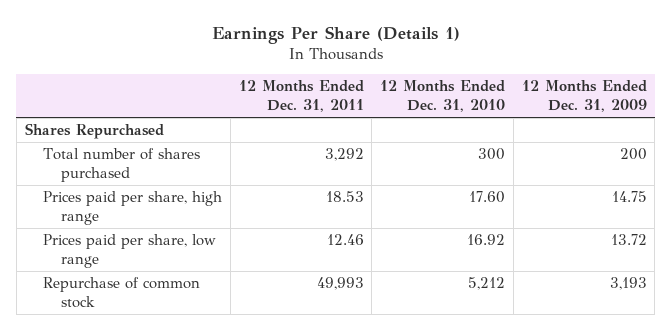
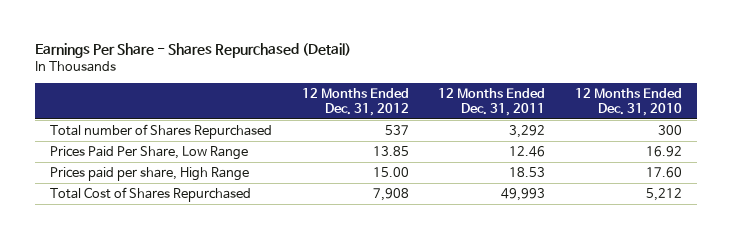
- Earnings Per Share (Details 1)
+ Earnings Per Share - Shares Repurchased (Detail)
- | 12 Months Ended Dec. 31, 2011 | 12 Months Ended Dec. 31, 2010 | 12 Months Ended Dec. 31, 2009
+ | 12 Months Ended Dec. 31, 2012 | 12 Months Ended Dec. 31, 2011 | 12 Months Ended Dec. 31, 2010
- Shares Repurchased
- Total number of shares purchased | 3,292 | 300 | 200
- Prices paid per share, high range | 18.53 | 17.60 | 14.75
- Prices paid per share, low range | 12.46 | 16.92 | 13.72
- Repurchase of common stock | 49,993 | 5,212 | 3,193
+ Total number of Shares Repurchased | 537 | 3,292 | 300
+ Prices Paid Per Share, Low Range | 13.85 | 12.46 | 16.92
+ Prices paid per share, High Range | 15.00 | 18.53 | 17.60
+ Total Cost of Shares Repurchased | 7,908 | 49,993 | 5,212

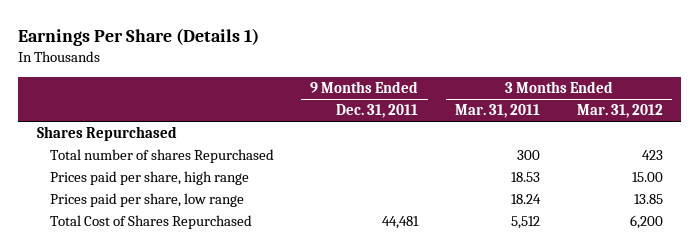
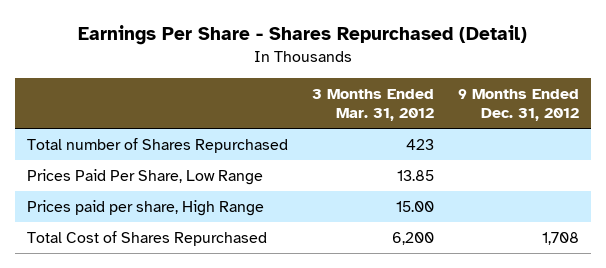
- Earnings Per Share (Details 1)
+ Earnings Per Share - Shares Repurchased (Detail)
- | 9 Months Ended Dec. 31, 2011 | 3 Months Ended Mar. 31, 2011 | 3 Months Ended Mar. 31, 2012
+ | 3 Months Ended Mar. 31, 2012 | 9 Months Ended Dec. 31, 2012
- Shares Repurchased
- Total number of shares Repurchased | | 300 | 423
- Prices paid per share, high range | | 18.53 | 15.00
- Prices paid per share, low range | | 18.24 | 13.85
+ Total number of Shares Repurchased | 423 |
+ Prices Paid Per Share, Low Range | 13.85 |
+ Prices paid per share, High Range | 15.00 |

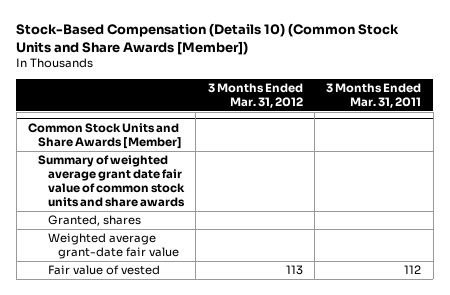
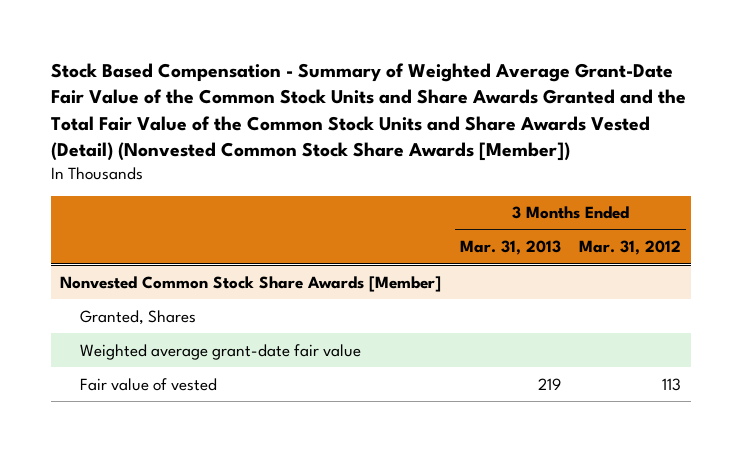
- Stock-Based Compensation (Details 10) (Common Stock Units and Share Awards [Member])
+ Stock Based Compensation - Summary of Weighted Average Grant-Date Fair Value of the Common Stock Units and Share Awards Granted and the Total Fair Value of the Common Stock Units and Share Awards Vested (Detail) (Nonvested Common Stock Share Awards [Member])
- | 3 Months Ended Mar. 31, 2012 | 3 Months Ended Mar. 31, 2011
+ | 3 Months Ended Mar. 31, 2013 | 3 Months Ended Mar. 31, 2012
- Common Stock Units and Share Awards [Member]
- Summary of weighted average grant date fair value of common stock units and share awards
- Granted, shares
+ Nonvested Common Stock Share Awards [Member]
+ Granted, Shares

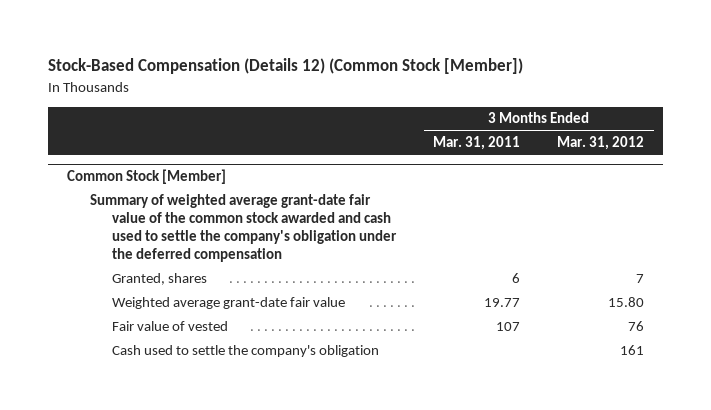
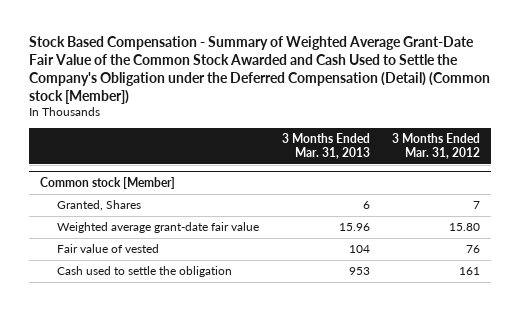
- Stock-Based Compensation (Details 12) (Common Stock [Member])
+ Stock Based Compensation - Summary of Weighted Average Grant-Date Fair Value of the Common Stock Awarded and Cash Used to Settle the Company's Obligation under the Deferred Compensation (Detail) (Common stock [Member])
- | 3 Months Ended Mar. 31, 2011 | 3 Months Ended Mar. 31, 2012
+ | 3 Months Ended Mar. 31, 2013 | 3 Months Ended Mar. 31, 2012
- Common Stock [Member]
- Summary of weighted average grant-date fair value of the common stock awarded and cash used to settle the company's obligation under the deferred compensation
- Granted, shares | 6 | 7
+ Common stock [Member]
+ Granted, Shares | 6 | 7
- Cash used to settle the company's obligation | | 161
+ Cash used to settle the obligation | 953 | 161

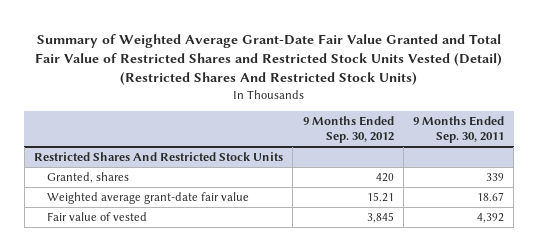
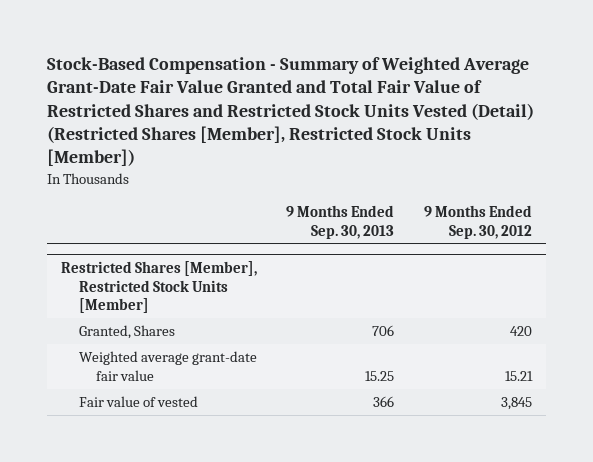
- Summary of Weighted Average Grant-Date Fair Value Granted and Total Fair Value of Restricted Shares and Restricted Stock Units Vested (Detail) (Restricted Shares And Restricted Stock Units)
+ Stock-Based Compensation - Summary of Weighted Average Grant-Date Fair Value Granted and Total Fair Value of Restricted Shares and Restricted Stock Units Vested (Detail) (Restricted Shares [Member], Restricted Stock Units [Member])
- | 9 Months Ended Sep. 30, 2012 | 9 Months Ended Sep. 30, 2011
+ | 9 Months Ended Sep. 30, 2013 | 9 Months Ended Sep. 30, 2012
- Restricted Shares And Restricted Stock Units
- Granted, shares | 420 | 339
+ Restricted Shares [Member], Restricted Stock Units [Member]
+ Granted, Shares | 706 | 420

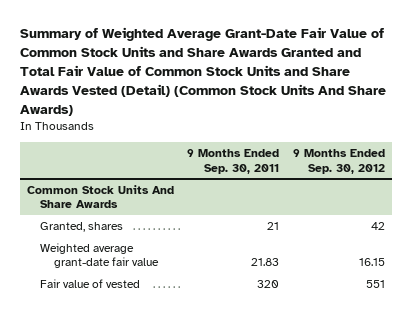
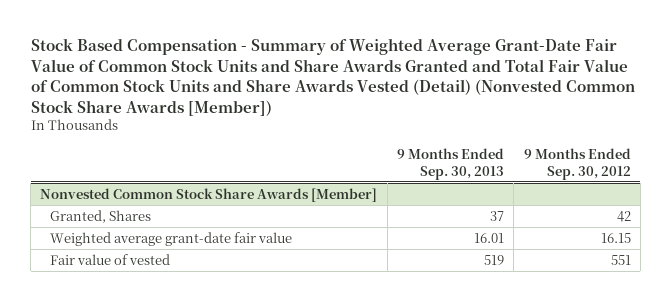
- Summary of Weighted Average Grant-Date Fair Value of Common Stock Units and Share Awards Granted and Total Fair Value of Common Stock Units and Share Awards Vested (Detail) (Common Stock Units And Share Awards)
+ Stock Based Compensation - Summary of Weighted Average Grant-Date Fair Value of Common Stock Units and Share Awards Granted and Total Fair Value of Common Stock Units and Share Awards Vested (Detail) (Nonvested Common Stock Share Awards [Member])
- | 9 Months Ended Sep. 30, 2011 | 9 Months Ended Sep. 30, 2012
+ | 9 Months Ended Sep. 30, 2013 | 9 Months Ended Sep. 30, 2012
- Common Stock Units And Share Awards
- Granted, shares | 21 | 42
+ Nonvested Common Stock Share Awards [Member]
+ Granted, Shares | 37 | 42

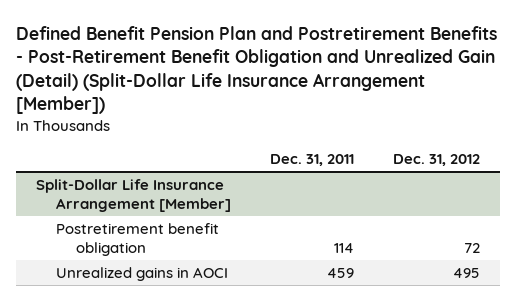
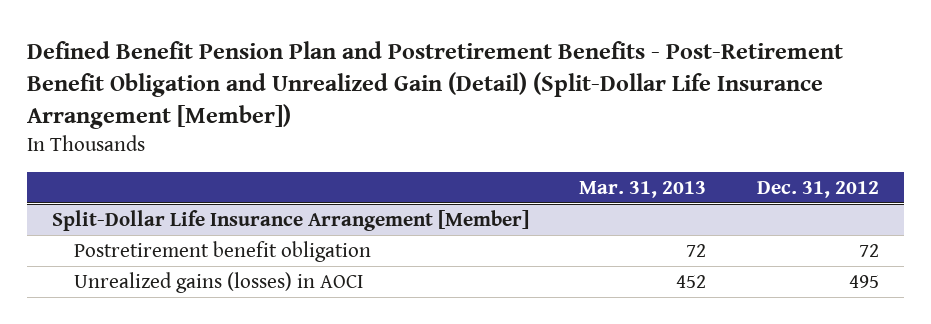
- | Dec. 31, 2011 | Dec. 31, 2012
+ | Mar. 31, 2013 | Dec. 31, 2012
@ Split-Dollar Life Insurance Arrangement [Member]
- Unrealized gains in AOCI | 459 | 495
+ Unrealized gains (losses) in AOCI | 452 | 495

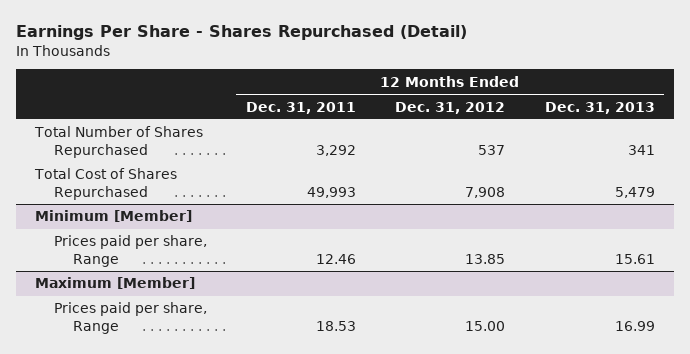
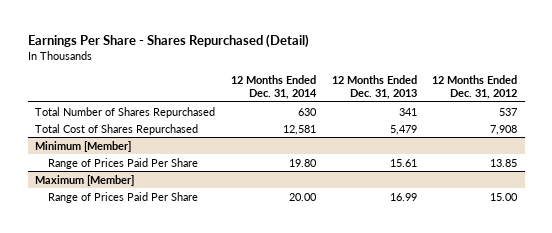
- | 12 Months Ended Dec. 31, 2011 | 12 Months Ended Dec. 31, 2012 | 12 Months Ended Dec. 31, 2013
+ | 12 Months Ended Dec. 31, 2014 | 12 Months Ended Dec. 31, 2013 | 12 Months Ended Dec. 31, 2012
@ Minimum [Member]
- Prices paid per share, Range | 12.46 | 13.85 | 15.61
+ Range of Prices Paid Per Share | 19.80 | 15.61 | 13.85
@ Maximum [Member]
- Prices paid per share, Range | 18.53 | 15.00 | 16.99
+ Range of Prices Paid Per Share | 20.00 | 16.99 | 15.00

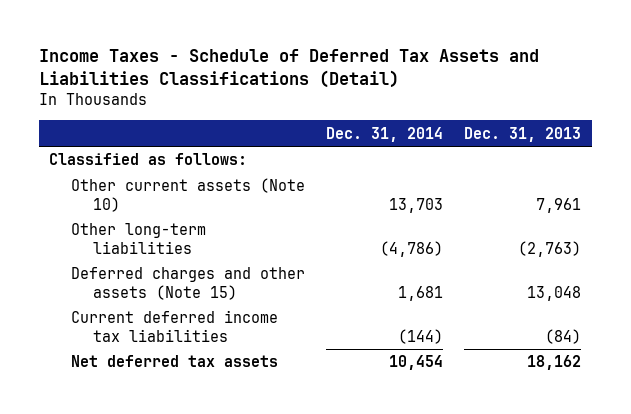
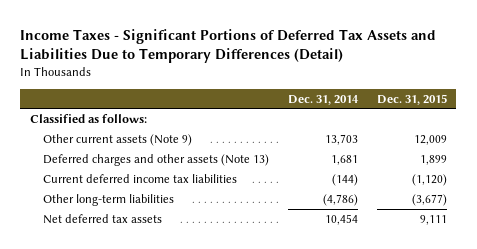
- Income Taxes - Schedule of Deferred Tax Assets and Liabilities Classifications (Detail)
+ Income Taxes - Significant Portions of Deferred Tax Assets and Liabilities Due to Temporary Differences (Detail)
- | Dec. 31, 2014 | Dec. 31, 2013
+ | Dec. 31, 2014 | Dec. 31, 2015
- Other current assets (Note 10) | 13,703 | 7,961
- Deferred charges and other assets (Note 15) | 1,681 | 13,048
+ Other current assets (Note 9) | 13,703 | 12,009
+ Deferred charges and other assets (Note 13) | 1,681 | 1,899
moved down: Other long-term liabilities | (4,786) | (3,677)

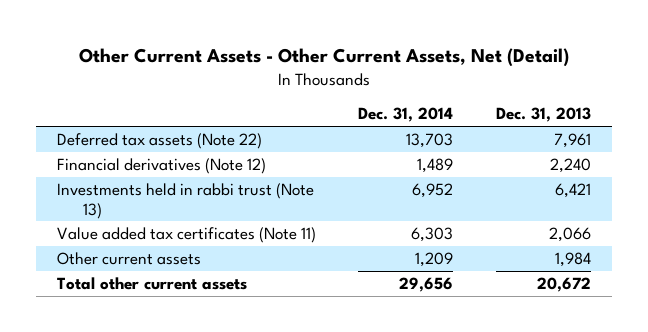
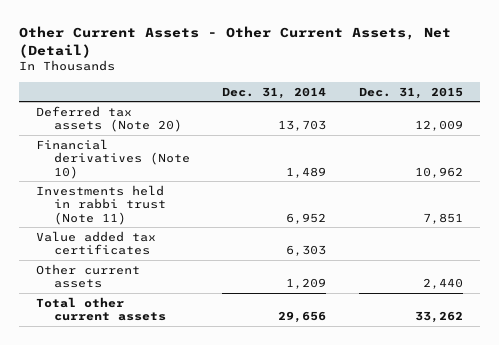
- | Dec. 31, 2014 | Dec. 31, 2013
+ | Dec. 31, 2014 | Dec. 31, 2015
- Deferred tax assets (Note 22) | 13,703 | 7,961
- Financial derivatives (Note 12) | 1,489 | 2,240
- Investments held in rabbi trust (Note 13) | 6,952 | 6,421
- Value added tax certificates (Note 11) | 6,303 | 2,066
+ Deferred tax assets (Note 20) | 13,703 | 12,009
+ Financial derivatives (Note 10) | 1,489 | 10,962
+ Investments held in rabbi trust (Note 11) | 6,952 | 7,851
+ Value added tax certificates | 6,303 |

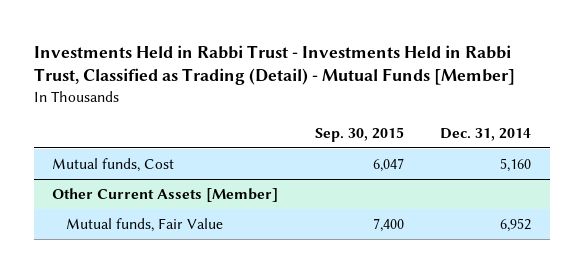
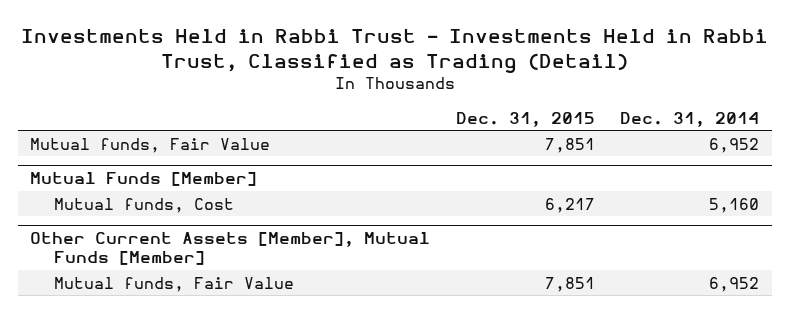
- Investments Held in Rabbi Trust - Investments Held in Rabbi Trust, Classified as Trading (Detail) - Mutual Funds [Member]
+ Investments Held in Rabbi Trust - Investments Held in Rabbi Trust, Classified as Trading (Detail)
- | Sep. 30, 2015 | Dec. 31, 2014
+ | Dec. 31, 2015 | Dec. 31, 2014
+ Mutual funds, Fair Value | 7,851 | 6,952
+ Mutual Funds [Member]
- Other Current Assets [Member]
+ Other Current Assets [Member], Mutual Funds [Member]

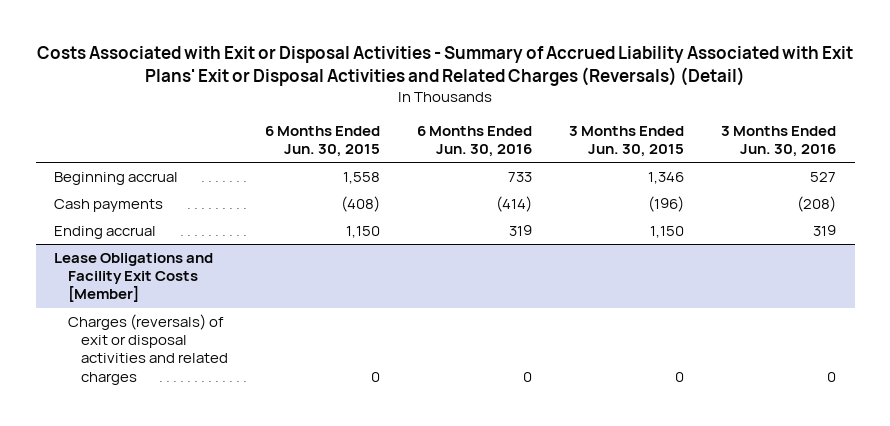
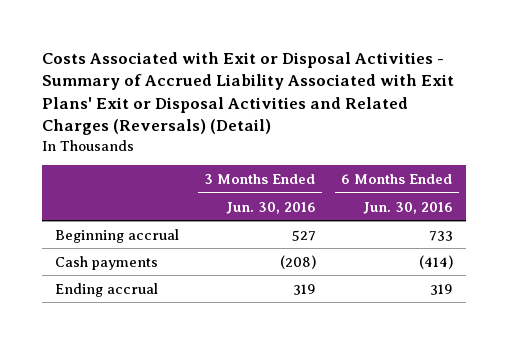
- | 6 Months Ended Jun. 30, 2015 | 6 Months Ended Jun. 30, 2016 | 3 Months Ended Jun. 30, 2015 | 3 Months Ended Jun. 30, 2016
+ | 3 Months Ended Jun. 30, 2016 | 6 Months Ended Jun. 30, 2016
- Lease Obligations and Facility Exit Costs [Member]
- Charges (reversals) of exit or disposal activities and related charges | 0 | 0 | 0 | 0

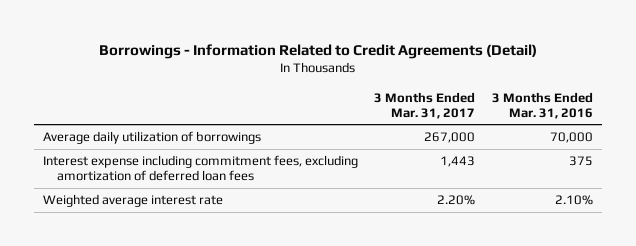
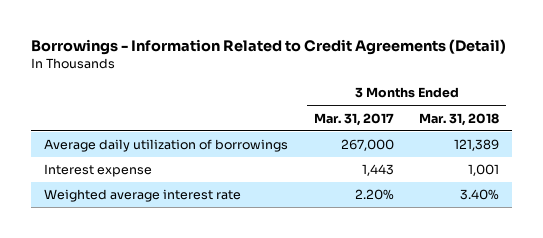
- | 3 Months Ended Mar. 31, 2017 | 3 Months Ended Mar. 31, 2016
+ | 3 Months Ended Mar. 31, 2017 | 3 Months Ended Mar. 31, 2018
- Interest expense including commitment fees, excluding amortization of deferred loan fees | 1,443 | 375
+ Interest expense | 1,443 | 1,001

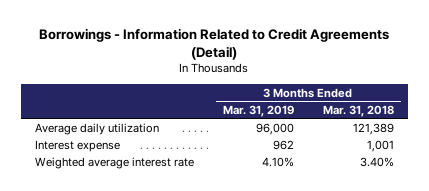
- | 3 Months Ended Mar. 31, 2017 | 3 Months Ended Mar. 31, 2018
+ | 3 Months Ended Mar. 31, 2019 | 3 Months Ended Mar. 31, 2018
- Average daily utilization of borrowings | 267,000 | 121,389
+ Average daily utilization | 96,000 | 121,389

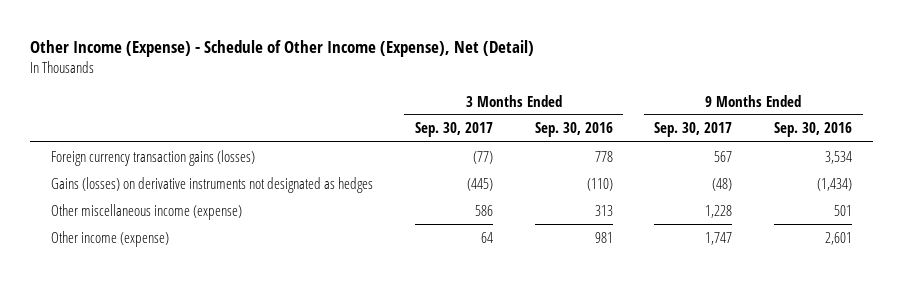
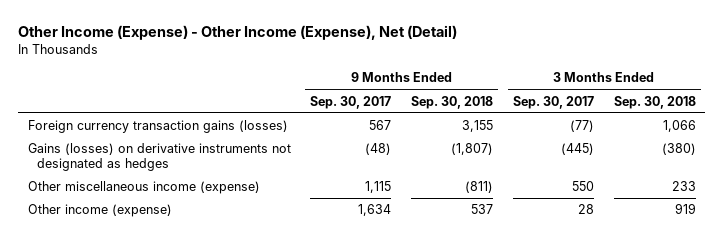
- Other Income (Expense) - Schedule of Other Income (Expense), Net (Detail)
+ Other Income (Expense) - Other Income (Expense), Net (Detail)
- | 3 Months Ended Sep. 30, 2017 | 3 Months Ended Sep. 30, 2016 | 9 Months Ended Sep. 30, 2017 | 9 Months Ended Sep. 30, 2016
+ | 9 Months Ended Sep. 30, 2017 | 9 Months Ended Sep. 30, 2018 | 3 Months Ended Sep. 30, 2017 | 3 Months Ended Sep. 30, 2018
- Other miscellaneous income (expense) | 586 | 313 | 1,228 | 501
- Other income (expense) | 64 | 981 | 1,747 | 2,601
+ Other miscellaneous income (expense) | 1,115 | (811) | 550 | 233
+ Other income (expense) | 1,634 | 537 | 28 | 919

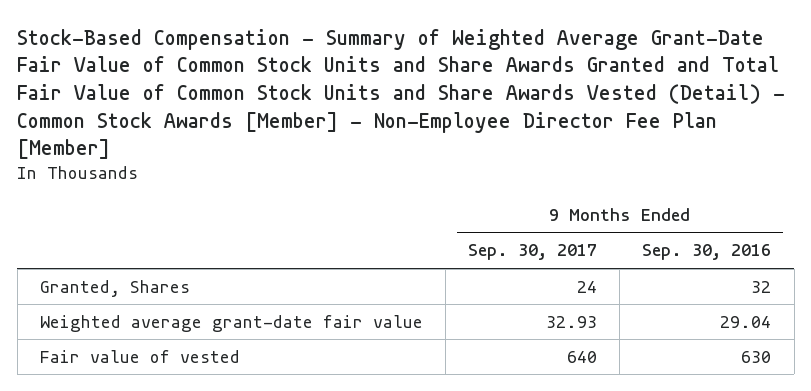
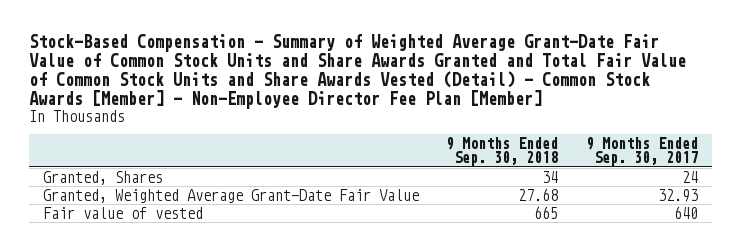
- | 9 Months Ended Sep. 30, 2017 | 9 Months Ended Sep. 30, 2016
+ | 9 Months Ended Sep. 30, 2018 | 9 Months Ended Sep. 30, 2017
- Weighted average grant-date fair value | 32.93 | 29.04
+ Granted, Weighted Average Grant-Date Fair Value | 27.68 | 32.93

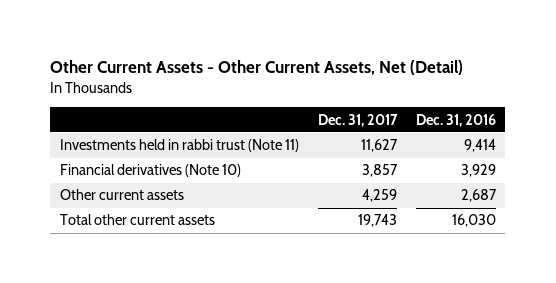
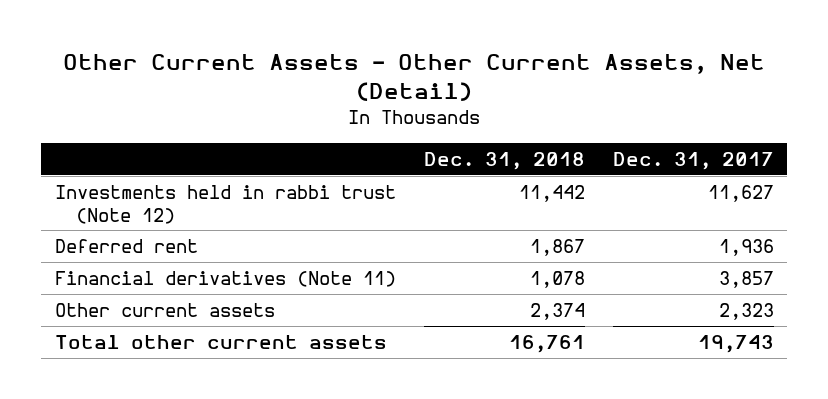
- | Dec. 31, 2017 | Dec. 31, 2016
+ | Dec. 31, 2018 | Dec. 31, 2017
- Investments held in rabbi trust (Note 11) | 11,627 | 9,414
- Financial derivatives (Note 10) | 3,857 | 3,929
- Other current assets | 4,259 | 2,687
+ Investments held in rabbi trust (Note 12) | 11,442 | 11,627
+ Deferred rent | 1,867 | 1,936
+ Financial derivatives (Note 11) | 1,078 | 3,857
+ Other current assets | 2,374 | 2,323

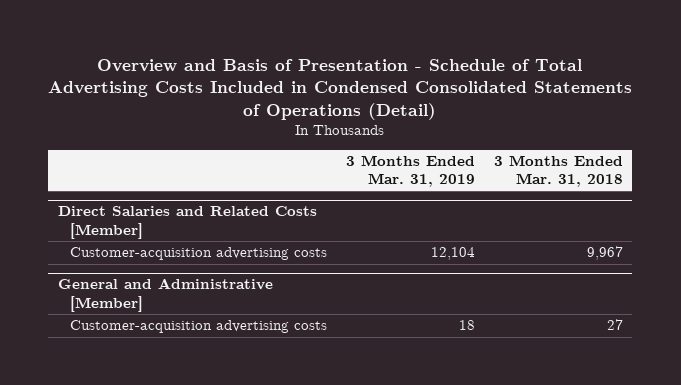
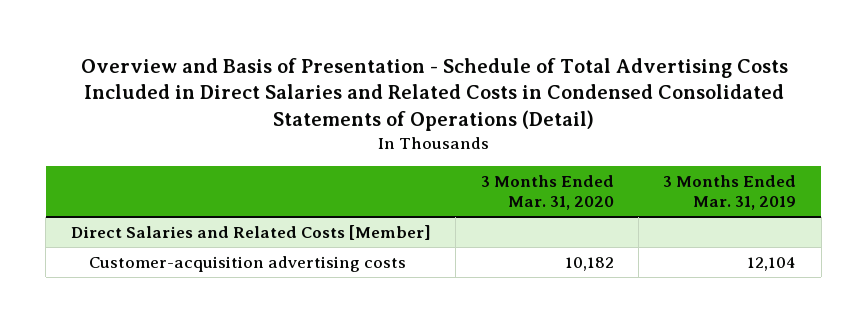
- Overview and Basis of Presentation - Schedule of Total Advertising Costs Included in Condensed Consolidated Statements of Operations (Detail)
+ Overview and Basis of Presentation - Schedule of Total Advertising Costs Included in Direct Salaries and Related Costs in Condensed Consolidated Statements of Operations (Detail)
- | 3 Months Ended Mar. 31, 2019 | 3 Months Ended Mar. 31, 2018
+ | 3 Months Ended Mar. 31, 2020 | 3 Months Ended Mar. 31, 2019
- General and Administrative [Member]
- Customer-acquisition advertising costs | 18 | 27

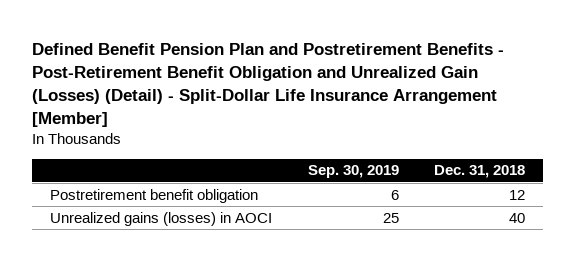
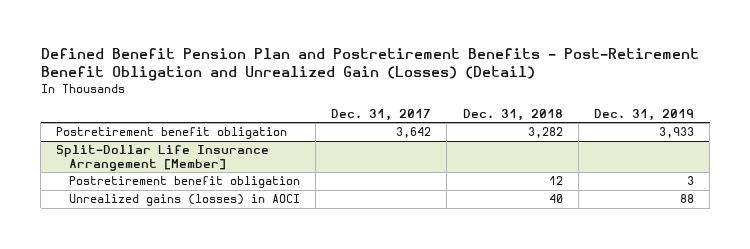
- Defined Benefit Pension Plan and Postretirement Benefits - Post-Retirement Benefit Obligation and Unrealized Gain (Losses) (Detail) - Split-Dollar Life Insurance Arrangement [Member]
+ Defined Benefit Pension Plan and Postretirement Benefits - Post-Retirement Benefit Obligation and Unrealized Gain (Losses) (Detail)
- | Sep. 30, 2019 | Dec. 31, 2018
+ | Dec. 31, 2017 | Dec. 31, 2018 | Dec. 31, 2019
+ Postretirement benefit obligation | 3,642 | 3,282 | 3,933
+ Split-Dollar Life Insurance Arrangement [Member]

